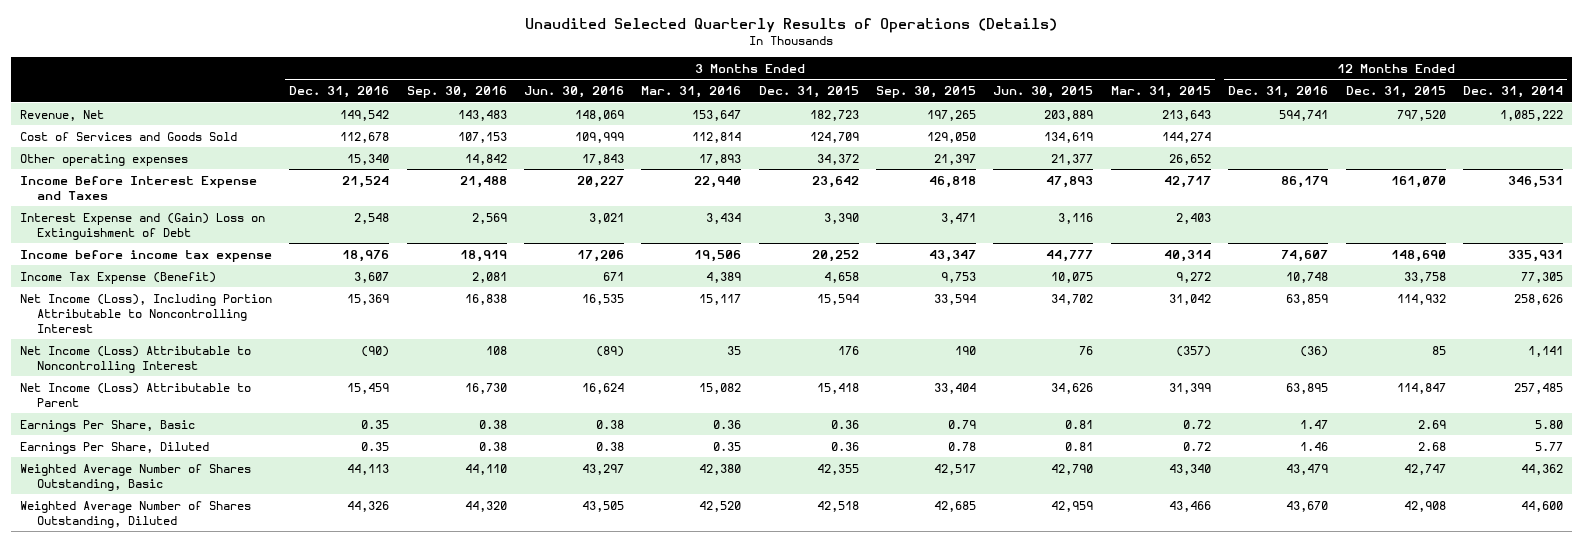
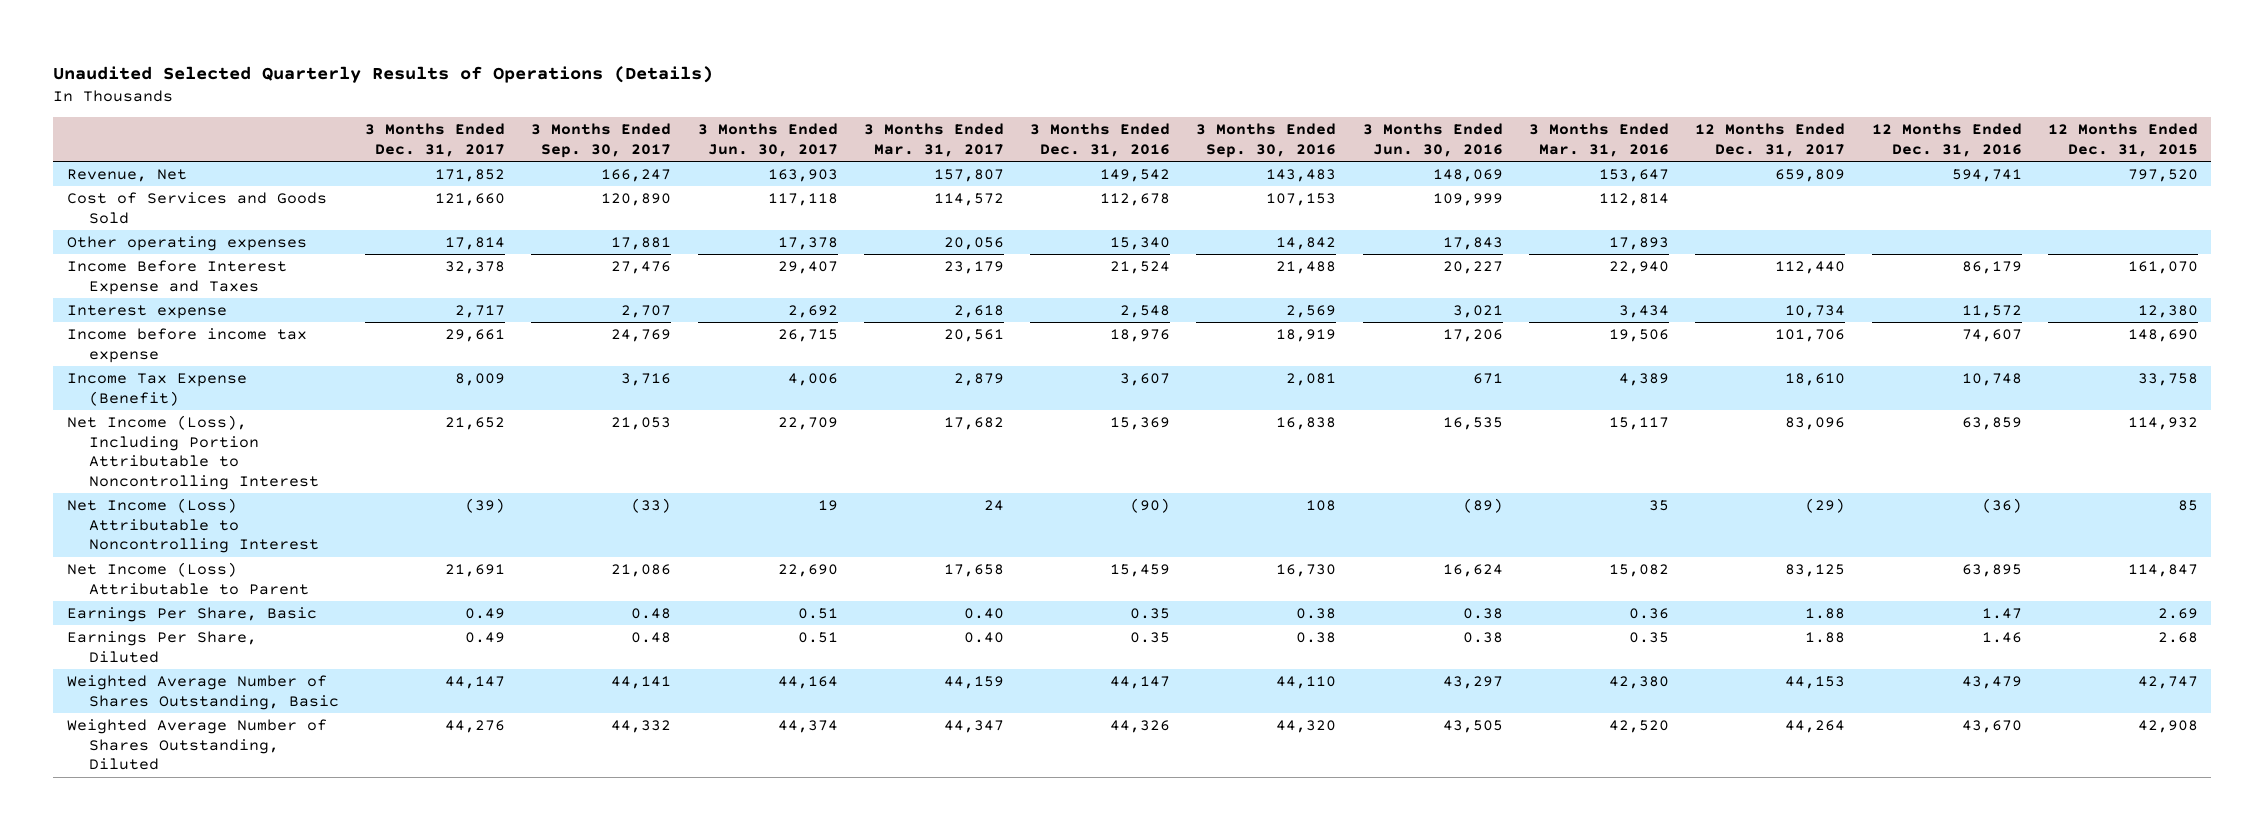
- | 3 Months Ended Dec. 31, 2016 | 3 Months Ended Sep. 30, 2016 | 3 Months Ended Jun. 30, 2016 | 3 Months Ended Mar. 31, 2016 | 3 Months Ended Dec. 31, 2015 | 3 Months Ended Sep. 30, 2015 | 3 Months Ended Jun. 30, 2015 | 3 Months Ended Mar. 31, 2015 | 12 Months Ended Dec. 31, 2016 | 12 Months Ended Dec. 31, 2015 | 12 Months Ended Dec. 31, 2014
+ | 3 Months Ended Dec. 31, 2017 | 3 Months Ended Sep. 30, 2017 | 3 Months Ended Jun. 30, 2017 | 3 Months Ended Mar. 31, 2017 | 3 Months Ended Dec. 31, 2016 | 3 Months Ended Sep. 30, 2016 | 3 Months Ended Jun. 30, 2016 | 3 Months Ended Mar. 31, 2016 | 12 Months Ended Dec. 31, 2017 | 12 Months Ended Dec. 31, 2016 | 12 Months Ended Dec. 31, 2015
- Interest Expense and (Gain) Loss on Extinguishment of Debt | 2,548 | 2,569 | 3,021 | 3,434 | 3,390 | 3,471 | 3,116 | 2,403 | | |
+ Interest expense | 2,717 | 2,707 | 2,692 | 2,618 | 2,548 | 2,569 | 3,021 | 3,434 | 10,734 | 11,572 | 12,380
- Weighted Average Number of Shares Outstanding, Basic | 44,113 | 44,110 | 43,297 | 42,380 | 42,355 | 42,517 | 42,790 | 43,340 | 43,479 | 42,747 | 44,362
+ Weighted Average Number of Shares Outstanding, Basic | 44,147 | 44,141 | 44,164 | 44,159 | 44,147 | 44,110 | 43,297 | 42,380 | 44,153 | 43,479 | 42,747

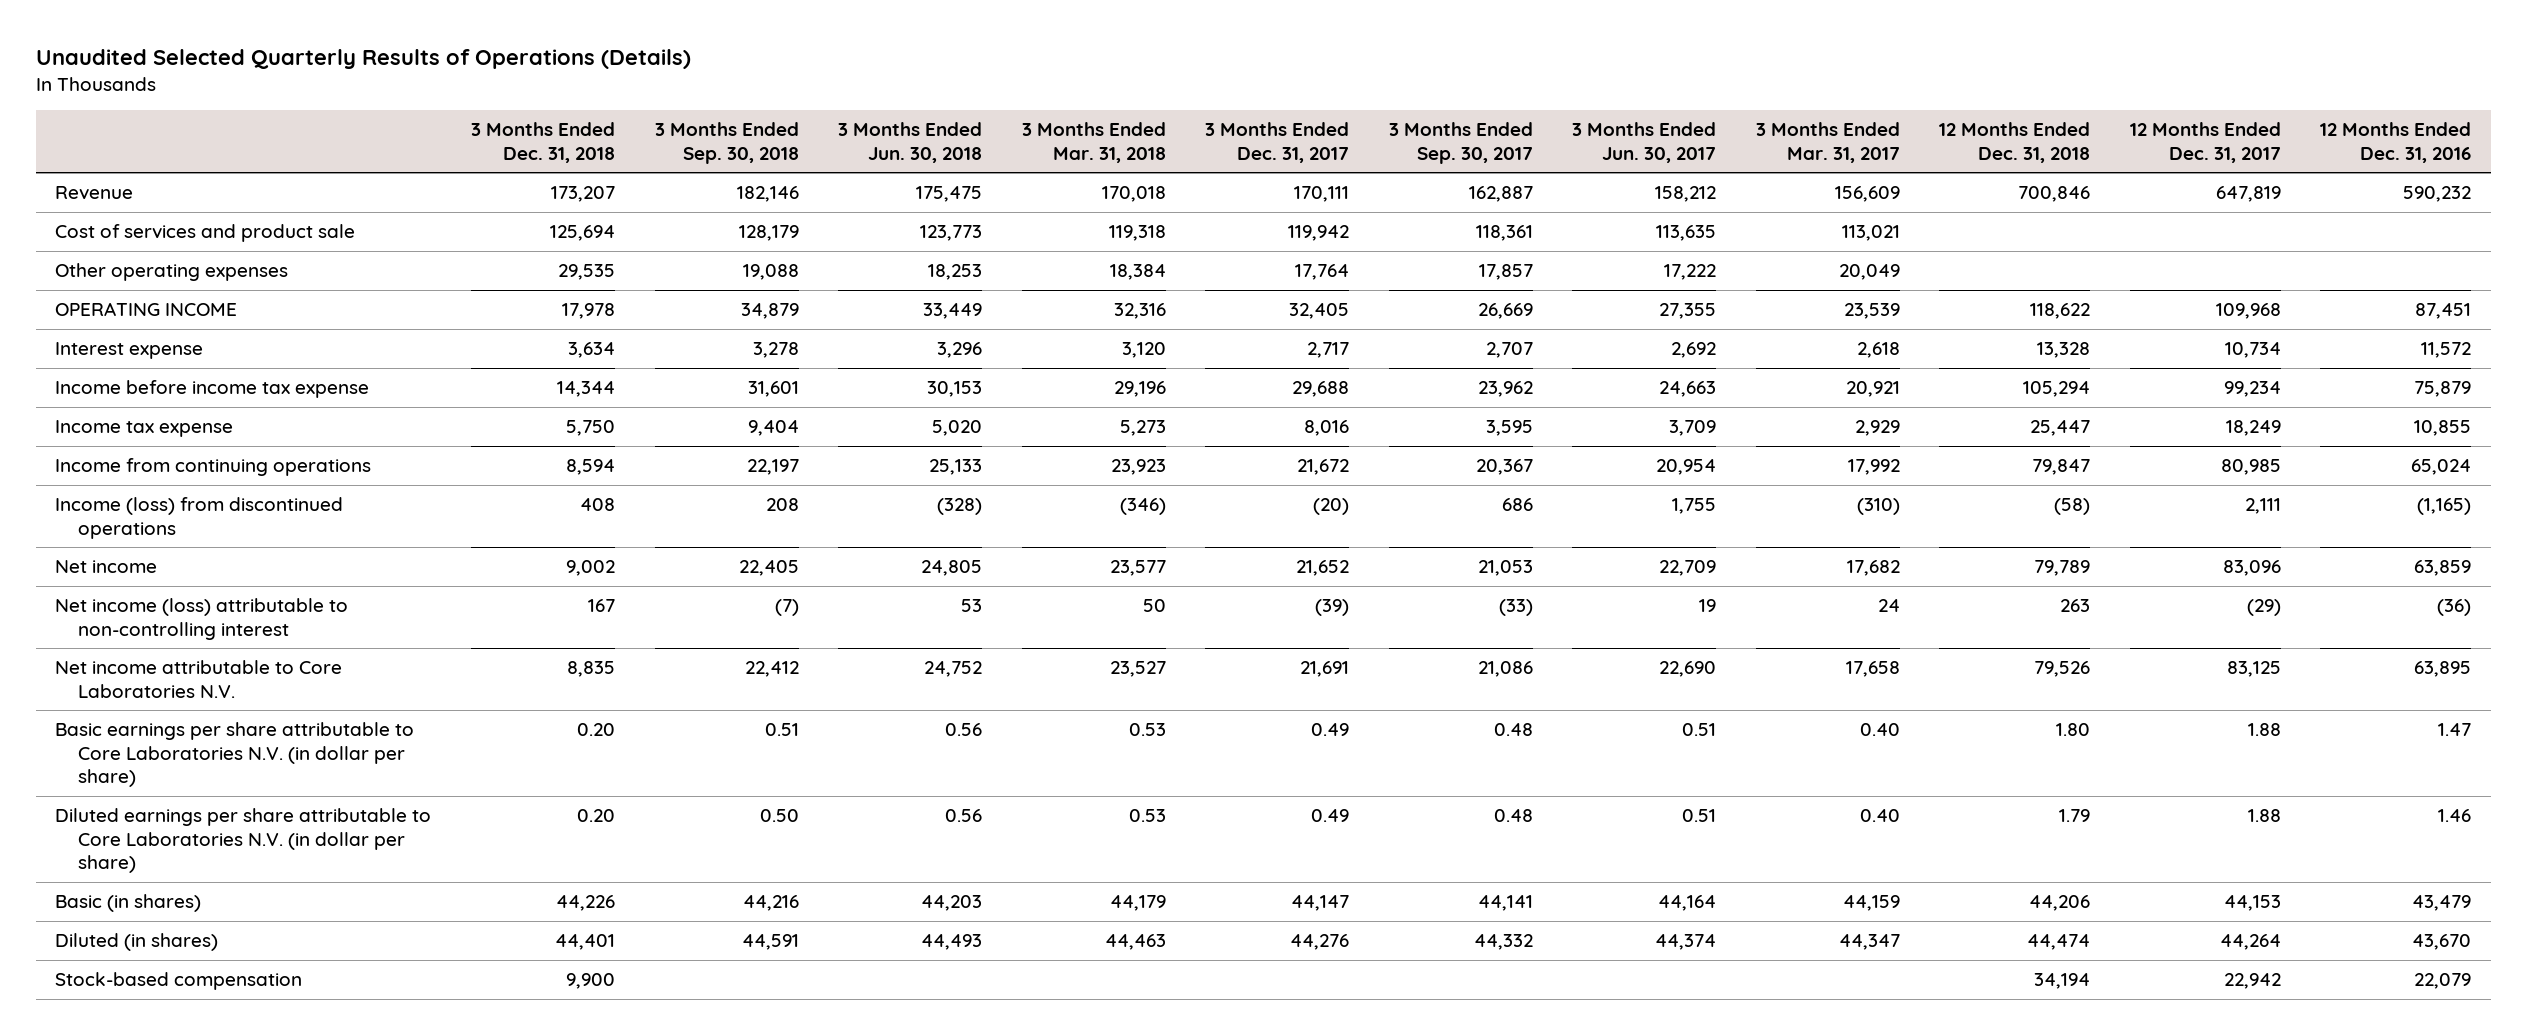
- | 3 Months Ended Dec. 31, 2017 | 3 Months Ended Sep. 30, 2017 | 3 Months Ended Jun. 30, 2017 | 3 Months Ended Mar. 31, 2017 | 3 Months Ended Dec. 31, 2016 | 3 Months Ended Sep. 30, 2016 | 3 Months Ended Jun. 30, 2016 | 3 Months Ended Mar. 31, 2016 | 12 Months Ended Dec. 31, 2017 | 12 Months Ended Dec. 31, 2016 | 12 Months Ended Dec. 31, 2015
+ | 3 Months Ended Dec. 31, 2018 | 3 Months Ended Sep. 30, 2018 | 3 Months Ended Jun. 30, 2018 | 3 Months Ended Mar. 31, 2018 | 3 Months Ended Dec. 31, 2017 | 3 Months Ended Sep. 30, 2017 | 3 Months Ended Jun. 30, 2017 | 3 Months Ended Mar. 31, 2017 | 12 Months Ended Dec. 31, 2018 | 12 Months Ended Dec. 31, 2017 | 12 Months Ended Dec. 31, 2016
- Revenue, Net | 171,852 | 166,247 | 163,903 | 157,807 | 149,542 | 143,483 | 148,069 | 153,647 | 659,809 | 594,741 | 797,520
- Cost of Services and Goods Sold | 121,660 | 120,890 | 117,118 | 114,572 | 112,678 | 107,153 | 109,999 | 112,814 | | |
- Other operating expenses | 17,814 | 17,881 | 17,378 | 20,056 | 15,340 | 14,842 | 17,843 | 17,893 | | |
- Income Before Interest Expense and Taxes | 32,378 | 27,476 | 29,407 | 23,179 | 21,524 | 21,488 | 20,227 | 22,940 | 112,440 | 86,179 | 161,070
+ Revenue | 173,207 | 182,146 | 175,475 | 170,018 | 170,111 | 162,887 | 158,212 | 156,609 | 700,846 | 647,819 | 590,232
+ Cost of services and product sale | 125,694 | 128,179 | 123,773 | 119,318 | 119,942 | 118,361 | 113,635 | 113,021 | | |
+ Other operating expenses | 29,535 | 19,088 | 18,253 | 18,384 | 17,764 | 17,857 | 17,222 | 20,049 | | |
+ OPERATING INCOME | 17,978 | 34,879 | 33,449 | 32,316 | 32,405 | 26,669 | 27,355 | 23,539 | 118,622 | 109,968 | 87,451
- Income before income tax expense | 29,661 | 24,769 | 26,715 | 20,561 | 18,976 | 18,919 | 17,206 | 19,506 | 101,706 | 74,607 | 148,690
- Income Tax Expense (Benefit) | 8,009 | 3,716 | 4,006 | 2,879 | 3,607 | 2,081 | 671 | 4,389 | 18,610 | 10,748 | 33,758
- Net Income (Loss), Including Portion Attributable to Noncontrolling Interest | 21,652 | 21,053 | 22,709 | 17,682 | 15,369 | 16,838 | 16,535 | 15,117 | 83,096 | 63,859 | 114,932
- Net Income (Loss) Attributable to Noncontrolling Interest | (39) | (33) | 19 | 24 | (90) | 108 | (89) | 35 | (29) | (36) | 85
- Net Income (Loss) Attributable to Parent | 21,691 | 21,086 | 22,690 | 17,658 | 15,459 | 16,730 | 16,624 | 15,082 | 83,125 | 63,895 | 114,847
- Earnings Per Share, Basic | 0.49 | 0.48 | 0.51 | 0.40 | 0.35 | 0.38 | 0.38 | 0.36 | 1.88 | 1.47 | 2.69
- Earnings Per Share, Diluted | 0.49 | 0.48 | 0.51 | 0.40 | 0.35 | 0.38 | 0.38 | 0.35 | 1.88 | 1.46 | 2.68
- Weighted Average Number of Shares Outstanding, Basic | 44,147 | 44,141 | 44,164 | 44,159 | 44,147 | 44,110 | 43,297 | 42,380 | 44,153 | 43,479 | 42,747
- Weighted Average Number of Shares Outstanding, Diluted | 44,276 | 44,332 | 44,374 | 44,347 | 44,326 | 44,320 | 43,505 | 42,520 | 44,264 | 43,670 | 42,908
+ Income before income tax expense | 14,344 | 31,601 | 30,153 | 29,196 | 29,688 | 23,962 | 24,663 | 20,921 | 105,294 | 99,234 | 75,879
+ Income tax expense | 5,750 | 9,404 | 5,020 | 5,273 | 8,016 | 3,595 | 3,709 | 2,929 | 25,447 | 18,249 | 10,855
+ Income from continuing operations | 8,594 | 22,197 | 25,133 | 23,923 | 21,672 | 20,367 | 20,954 | 17,992 | 79,847 | 80,985 | 65,024
+ Income (loss) from discontinued operations | 408 | 208 | (328) | (346) | (20) | 686 | 1,755 | (310) | (58) | 2,111 | (1,165)
+ Net income | 9,002 | 22,405 | 24,805 | 23,577 | 21,652 | 21,053 | 22,709 | 17,682 | 79,789 | 83,096 | 63,859
+ Net income (loss) attributable to non-controlling interest | 167 | (7) | 53 | 50 | (39) | (33) | 19 | 24 | 263 | (29) | (36)
+ Net income attributable to Core Laboratories N.V. | 8,835 | 22,412 | 24,752 | 23,527 | 21,691 | 21,086 | 22,690 | 17,658 | 79,526 | 83,125 | 63,895
+ Basic earnings per share attributable to Core Laboratories N.V. (in dollar per share) | 0.20 | 0.51 | 0.56 | 0.53 | 0.49 | 0.48 | 0.51 | 0.40 | 1.80 | 1.88 | 1.47
+ Diluted earnings per share attributable to Core Laboratories N.V. (in dollar per share) | 0.20 | 0.50 | 0.56 | 0.53 | 0.49 | 0.48 | 0.51 | 0.40 | 1.79 | 1.88 | 1.46
+ Basic (in shares) | 44,226 | 44,216 | 44,203 | 44,179 | 44,147 | 44,141 | 44,164 | 44,159 | 44,206 | 44,153 | 43,479
+ Diluted (in shares) | 44,401 | 44,591 | 44,493 | 44,463 | 44,276 | 44,332 | 44,374 | 44,347 | 44,474 | 44,264 | 43,670
+ Stock-based compensation | 9,900 | | | | | | | | 34,194 | 22,942 | 22,079

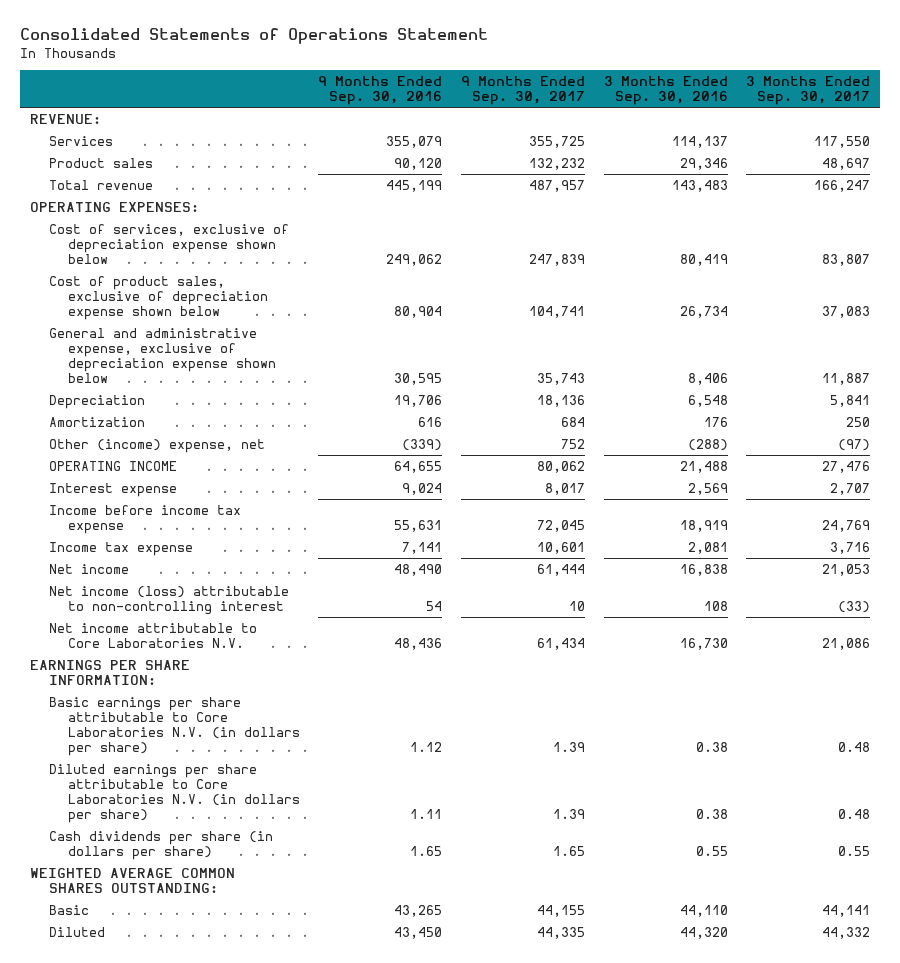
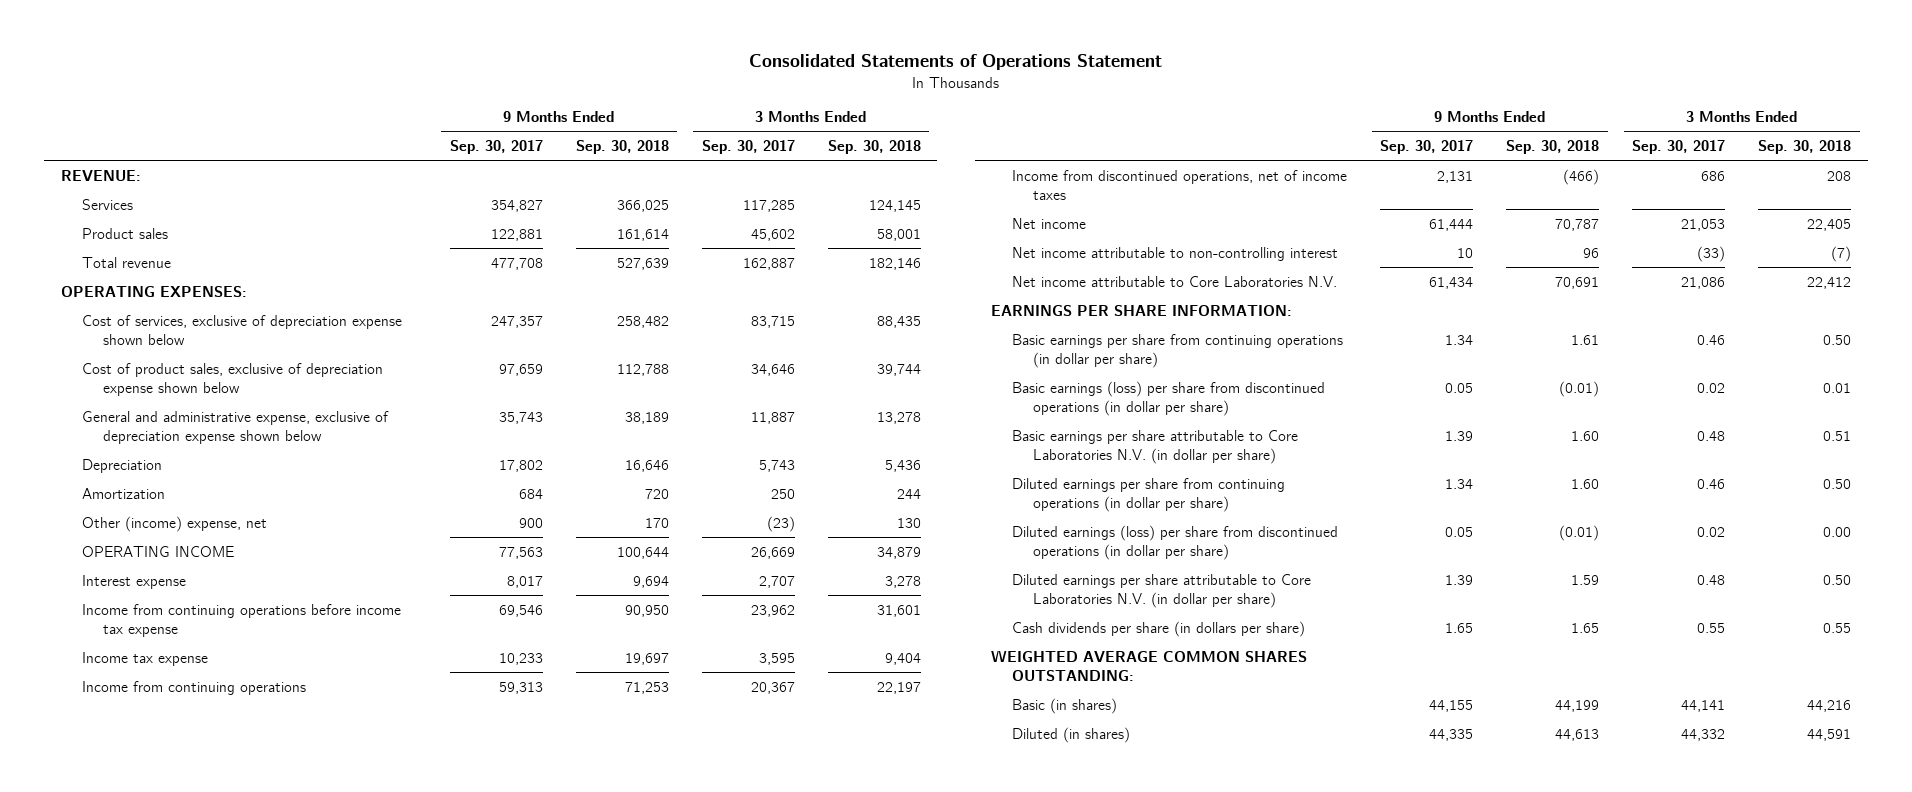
- | 9 Months Ended Sep. 30, 2016 | 9 Months Ended Sep. 30, 2017 | 3 Months Ended Sep. 30, 2016 | 3 Months Ended Sep. 30, 2017
+ | 9 Months Ended Sep. 30, 2017 | 9 Months Ended Sep. 30, 2018 | 3 Months Ended Sep. 30, 2017 | 3 Months Ended Sep. 30, 2018
- Services | 355,079 | 355,725 | 114,137 | 117,550
- Product sales | 90,120 | 132,232 | 29,346 | 48,697
- Total revenue | 445,199 | 487,957 | 143,483 | 166,247
+ Services | 354,827 | 366,025 | 117,285 | 124,145
+ Product sales | 122,881 | 161,614 | 45,602 | 58,001
+ Total revenue | 477,708 | 527,639 | 162,887 | 182,146
- Cost of services, exclusive of depreciation expense shown below | 249,062 | 247,839 | 80,419 | 83,807
- Cost of product sales, exclusive of depreciation expense shown below | 80,904 | 104,741 | 26,734 | 37,083
+ Cost of services, exclusive of depreciation expense shown below | 247,357 | 258,482 | 83,715 | 88,435
+ Cost of product sales, exclusive of depreciation expense shown below | 97,659 | 112,788 | 34,646 | 39,744
- Depreciation | 19,706 | 18,136 | 6,548 | 5,841
+ Depreciation | 17,802 | 16,646 | 5,743 | 5,436
- Other (income) expense, net | (339) | 752 | (288) | (97)
- OPERATING INCOME | 64,655 | 80,062 | 21,488 | 27,476
+ Other (income) expense, net | 900 | 170 | (23) | 130
+ OPERATING INCOME | 77,563 | 100,644 | 26,669 | 34,879
- Income before income tax expense | 55,631 | 72,045 | 18,919 | 24,769
- Income tax expense | 7,141 | 10,601 | 2,081 | 3,716
+ Income from continuing operations before income tax expense | 69,546 | 90,950 | 23,962 | 31,601
+ Income tax expense | 10,233 | 19,697 | 3,595 | 9,404
+ Income from continuing operations | 59,313 | 71,253 | 20,367 | 22,197
+ Income from discontinued operations, net of income taxes | 2,131 | (466) | 686 | 208
- Net income (loss) attributable to non-controlling interest | 54 | 10 | 108 | (33)
+ Net income attributable to non-controlling interest | 10 | 96 | (33) | (7)
- Basic earnings per share attributable to Core Laboratories N.V. (in dollars per share) | 1.12 | 1.39 | 0.38 | 0.48
- Diluted earnings per share attributable to Core Laboratories N.V. (in dollars per share) | 1.11 | 1.39 | 0.38 | 0.48
+ Basic earnings per share from continuing operations (in dollar per share) | 1.34 | 1.61 | 0.46 | 0.50
+ Basic earnings (loss) per share from discontinued operations (in dollar per share) | 0.05 | (0.01) | 0.02 | 0.01
+ Basic earnings per share attributable to Core Laboratories N.V. (in dollar per share) | 1.39 | 1.60 | 0.48 | 0.51
+ Diluted earnings per share from continuing operations (in dollar per share) | 1.34 | 1.60 | 0.46 | 0.50
+ Diluted earnings (loss) per share from discontinued operations (in dollar per share) | 0.05 | (0.01) | 0.02 | 0.00
+ Diluted earnings per share attributable to Core Laboratories N.V. (in dollar per share) | 1.39 | 1.59 | 0.48 | 0.50
- Basic | 43,265 | 44,155 | 44,110 | 44,141
- Diluted | 43,450 | 44,335 | 44,320 | 44,332
+ Basic (in shares) | 44,155 | 44,199 | 44,141 | 44,216
+ Diluted (in shares) | 44,335 | 44,613 | 44,332 | 44,591

